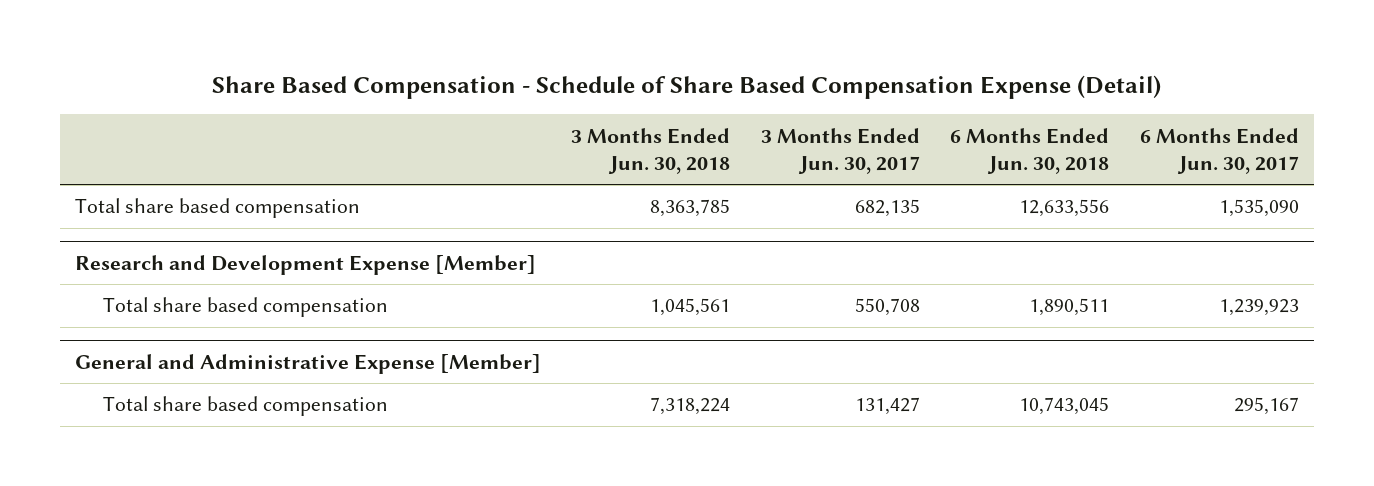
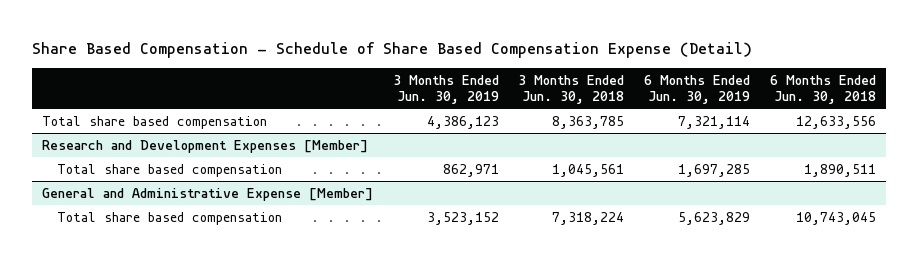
- | 3 Months Ended Jun. 30, 2018 | 3 Months Ended Jun. 30, 2017 | 6 Months Ended Jun. 30, 2018 | 6 Months Ended Jun. 30, 2017
+ | 3 Months Ended Jun. 30, 2019 | 3 Months Ended Jun. 30, 2018 | 6 Months Ended Jun. 30, 2019 | 6 Months Ended Jun. 30, 2018
- Research and Development Expense [Member]
+ Research and Development Expenses [Member]

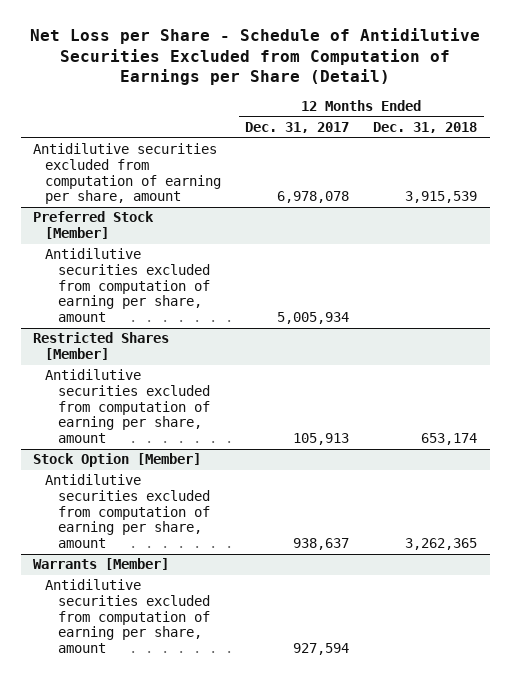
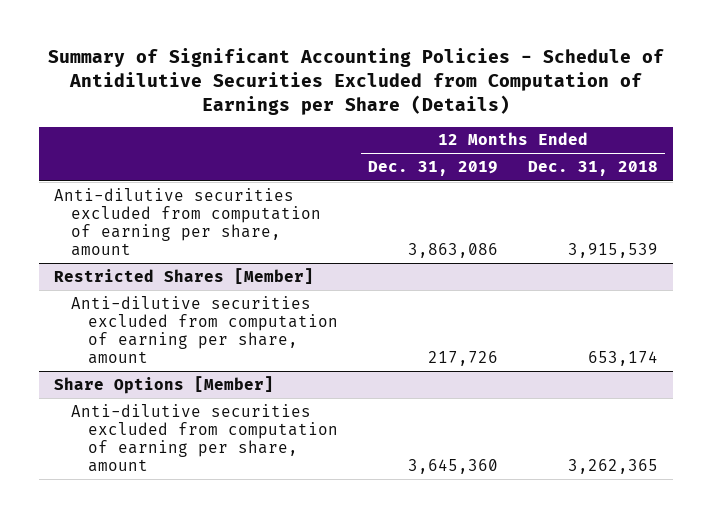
- Net Loss per Share - Schedule of Antidilutive Securities Excluded from Computation of Earnings per Share (Detail)
+ Summary of Significant Accounting Policies - Schedule of Antidilutive Securities Excluded from Computation of Earnings per Share (Details)
- | 12 Months Ended Dec. 31, 2017 | 12 Months Ended Dec. 31, 2018
+ | 12 Months Ended Dec. 31, 2019 | 12 Months Ended Dec. 31, 2018
- Antidilutive securities excluded from computation of earning per share, amount | 6,978,078 | 3,915,539
- Preferred Stock [Member]
- Antidilutive securities excluded from computation of earning per share, amount | 5,005,934 |
+ Anti-dilutive securities excluded from computation of earning per share, amount | 3,863,086 | 3,915,539
@ Restricted Shares [Member]
- Antidilutive securities excluded from computation of earning per share, amount | 105,913 | 653,174
- Stock Option [Member]
- Antidilutive securities excluded from computation of earning per share, amount | 938,637 | 3,262,365
- Warrants [Member]
- Antidilutive securities excluded from computation of earning per share, amount | 927,594 |
@ Restricted Shares [Member]
+ Anti-dilutive securities excluded from computation of earning per share, amount | 217,726 | 653,174
+ Share Options [Member]
+ Anti-dilutive securities excluded from computation of earning per share, amount | 3,645,360 | 3,262,365

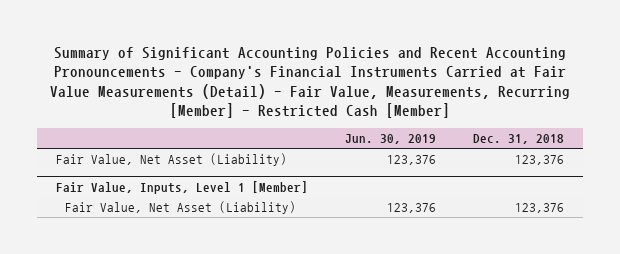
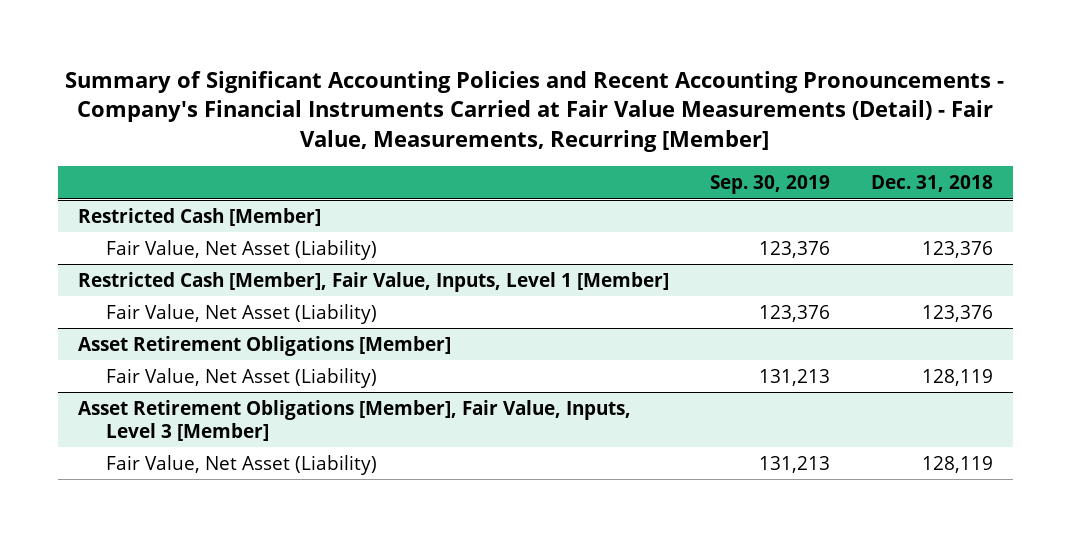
- Summary of Significant Accounting Policies and Recent Accounting Pronouncements - Company's Financial Instruments Carried at Fair Value Measurements (Detail) - Fair Value, Measurements, Recurring [Member] - Restricted Cash [Member]
+ Summary of Significant Accounting Policies and Recent Accounting Pronouncements - Company's Financial Instruments Carried at Fair Value Measurements (Detail) - Fair Value, Measurements, Recurring [Member]
- | Jun. 30, 2019 | Dec. 31, 2018
+ | Sep. 30, 2019 | Dec. 31, 2018
+ Restricted Cash [Member]
- Fair Value, Inputs, Level 1 [Member]
+ Restricted Cash [Member], Fair Value, Inputs, Level 1 [Member]
+ Asset Retirement Obligations [Member]
+ Fair Value, Net Asset (Liability) | 131,213 | 128,119
+ Asset Retirement Obligations [Member], Fair Value, Inputs, Level 3 [Member]
+ Fair Value, Net Asset (Liability) | 131,213 | 128,119

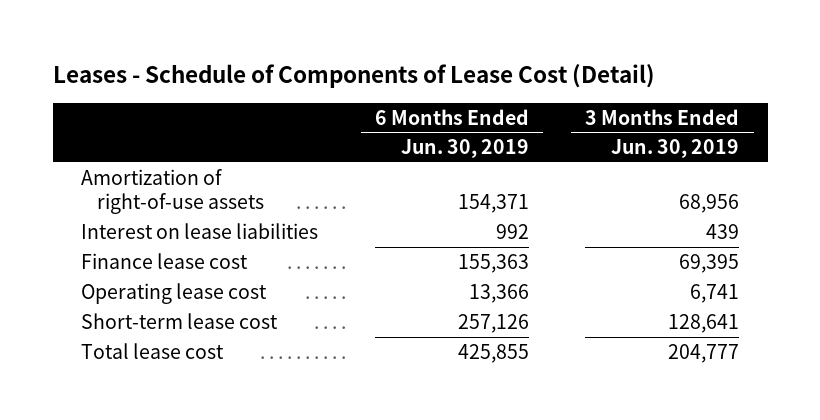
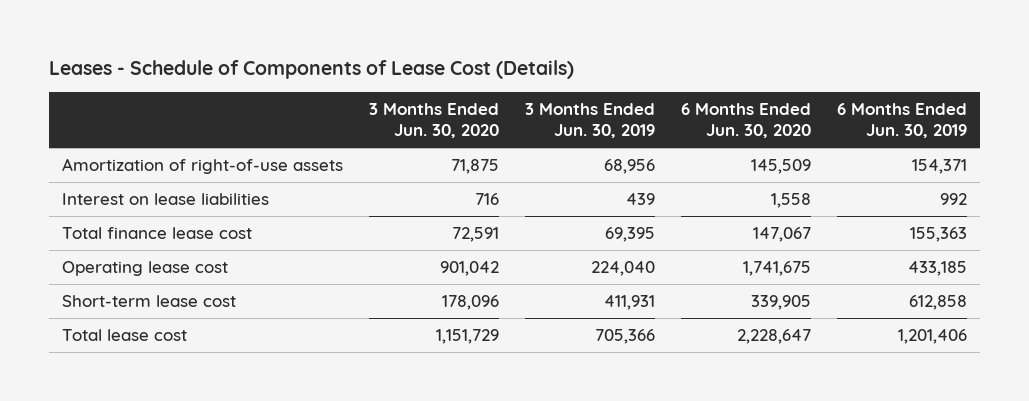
- Leases - Schedule of Components of Lease Cost (Detail)
+ Leases - Schedule of Components of Lease Cost (Details)
- | 6 Months Ended Jun. 30, 2019 | 3 Months Ended Jun. 30, 2019
+ | 3 Months Ended Jun. 30, 2020 | 3 Months Ended Jun. 30, 2019 | 6 Months Ended Jun. 30, 2020 | 6 Months Ended Jun. 30, 2019
- Finance lease cost | 155,363 | 69,395
- Operating lease cost | 13,366 | 6,741
- Short-term lease cost | 257,126 | 128,641
- Total lease cost | 425,855 | 204,777
+ Total finance lease cost | 72,591 | 69,395 | 147,067 | 155,363
+ Operating lease cost | 901,042 | 224,040 | 1,741,675 | 433,185
+ Short-term lease cost | 178,096 | 411,931 | 339,905 | 612,858
+ Total lease cost | 1,151,729 | 705,366 | 2,228,647 | 1,201,406

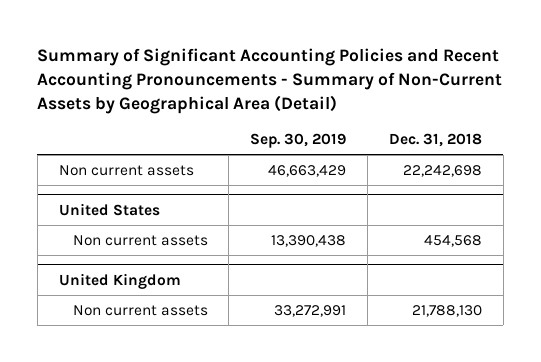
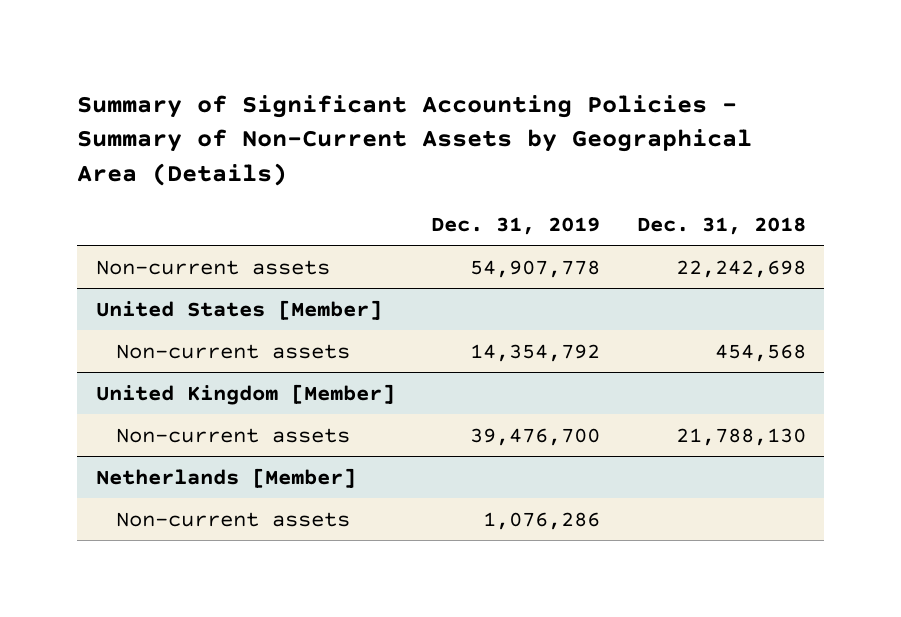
- Summary of Significant Accounting Policies and Recent Accounting Pronouncements - Summary of Non-Current Assets by Geographical Area (Detail)
+ Summary of Significant Accounting Policies - Summary of Non-Current Assets by Geographical Area (Details)
- | Sep. 30, 2019 | Dec. 31, 2018
+ | Dec. 31, 2019 | Dec. 31, 2018
- Non current assets | 46,663,429 | 22,242,698
- United States
- Non current assets | 13,390,438 | 454,568
- United Kingdom
- Non current assets | 33,272,991 | 21,788,130
+ Non-current assets | 54,907,778 | 22,242,698
+ United States [Member]
+ Non-current assets | 14,354,792 | 454,568
+ United Kingdom [Member]
+ Non-current assets | 39,476,700 | 21,788,130
+ Netherlands [Member]
+ Non-current assets | 1,076,286 |

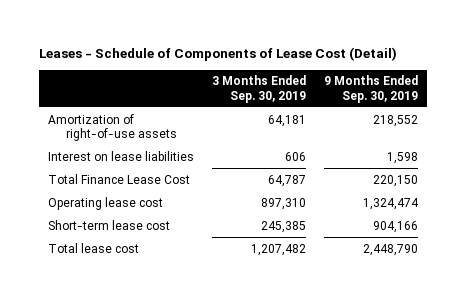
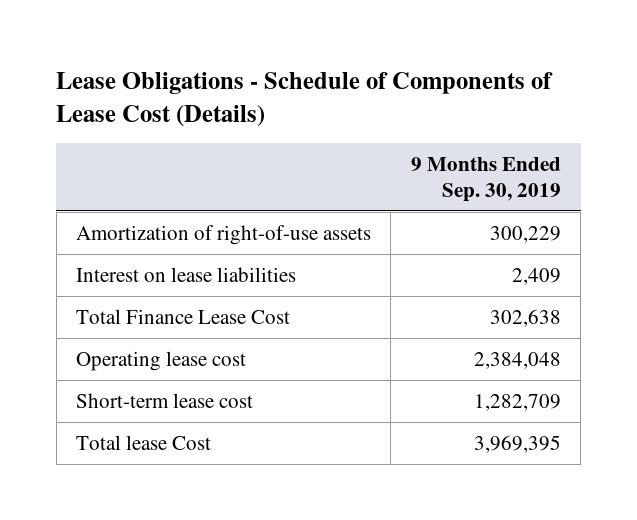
- Leases - Schedule of Components of Lease Cost (Detail)
+ Lease Obligations - Schedule of Components of Lease Cost (Details)
- | 3 Months Ended Sep. 30, 2019 | 9 Months Ended Sep. 30, 2019
+ | 9 Months Ended Sep. 30, 2019
- Amortization of right-of-use assets | 64,181 | 218,552
- Interest on lease liabilities | 606 | 1,598
- Total Finance Lease Cost | 64,787 | 220,150
- Operating lease cost | 897,310 | 1,324,474
- Short-term lease cost | 245,385 | 904,166
- Total lease cost | 1,207,482 | 2,448,790
+ Amortization of right-of-use assets | 300,229
+ Interest on lease liabilities | 2,409
+ Total Finance Lease Cost | 302,638
+ Operating lease cost | 2,384,048
+ Short-term lease cost | 1,282,709
+ Total lease Cost | 3,969,395

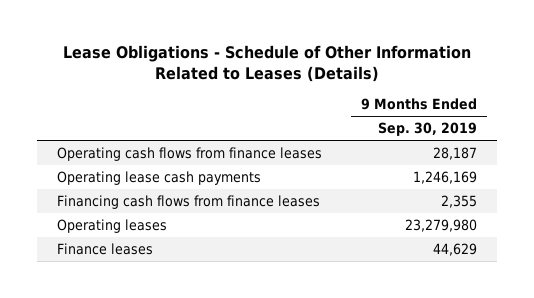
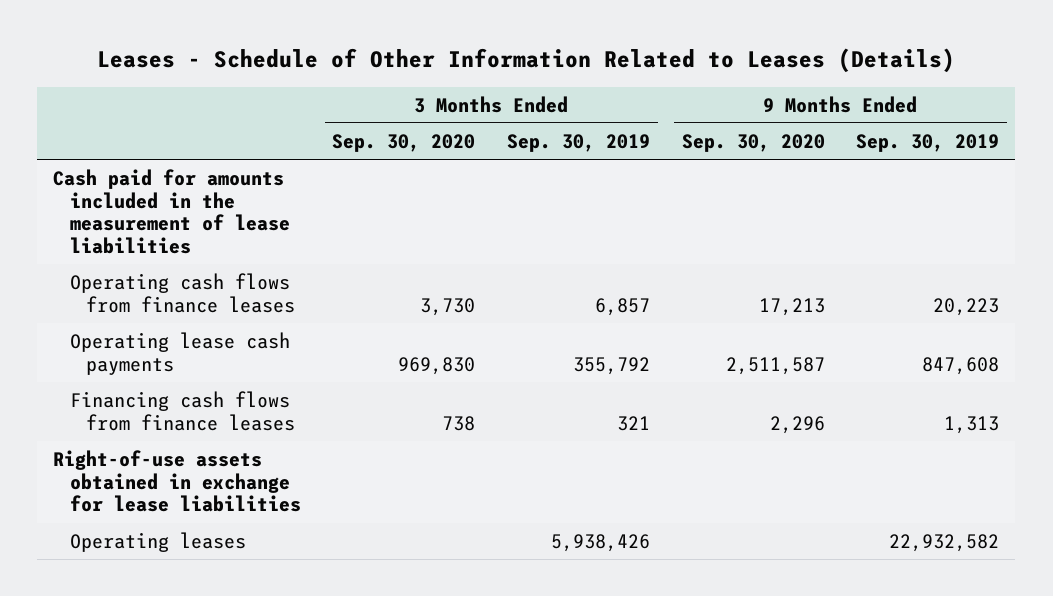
- Lease Obligations - Schedule of Other Information Related to Leases (Details)
+ Leases - Schedule of Other Information Related to Leases (Details)
- | 9 Months Ended Sep. 30, 2019
+ | 3 Months Ended Sep. 30, 2020 | 3 Months Ended Sep. 30, 2019 | 9 Months Ended Sep. 30, 2020 | 9 Months Ended Sep. 30, 2019
- Operating cash flows from finance leases | 28,187
- Operating lease cash payments | 1,246,169
- Financing cash flows from finance leases | 2,355
- Operating leases | 23,279,980
- Finance leases | 44,629
+ Cash paid for amounts included in the measurement of lease liabilities
+ Operating cash flows from finance leases | 3,730 | 6,857 | 17,213 | 20,223
+ Operating lease cash payments | 969,830 | 355,792 | 2,511,587 | 847,608
+ Financing cash flows from finance leases | 738 | 321 | 2,296 | 1,313
+ Right-of-use assets obtained in exchange for lease liabilities
+ Operating leases | | 5,938,426 | | 22,932,582

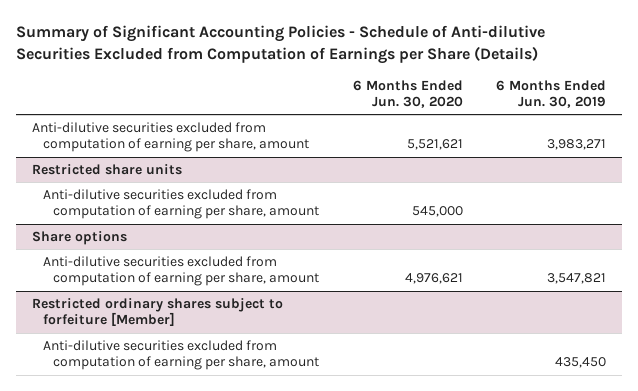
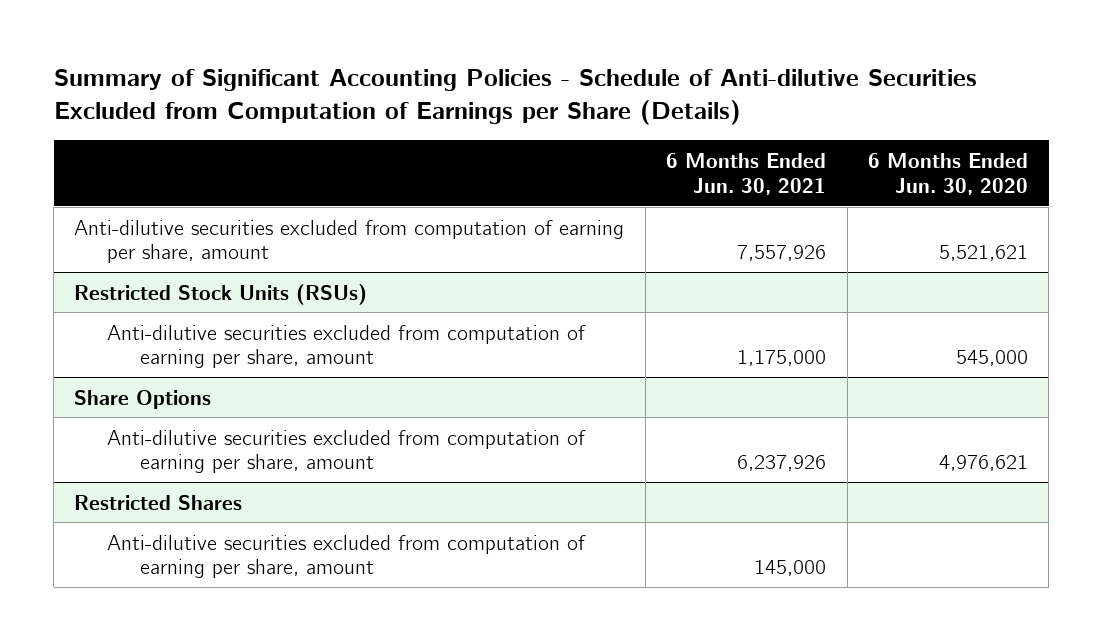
- | 6 Months Ended Jun. 30, 2020 | 6 Months Ended Jun. 30, 2019
+ | 6 Months Ended Jun. 30, 2021 | 6 Months Ended Jun. 30, 2020
- Restricted share units
+ Restricted Stock Units (RSUs)
- Share options
+ Share Options
- Restricted ordinary shares subject to forfeiture [Member]
+ Restricted Shares

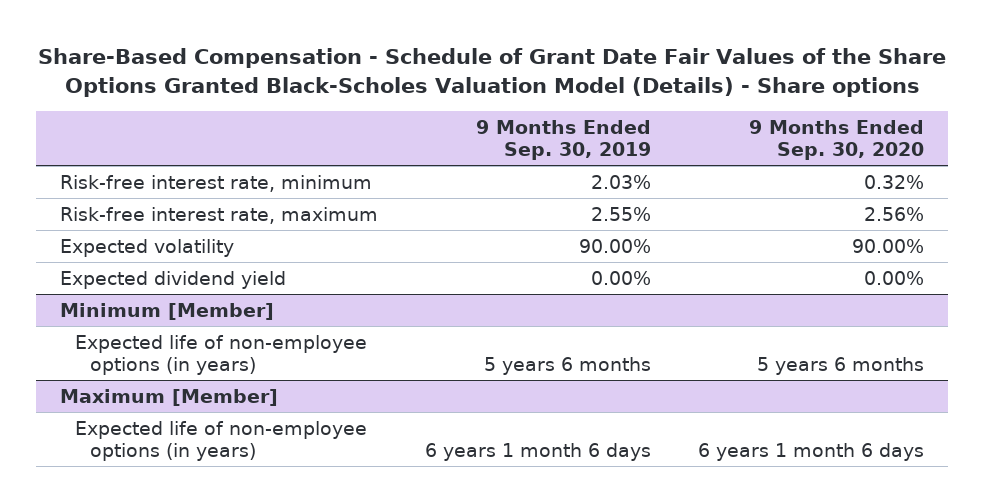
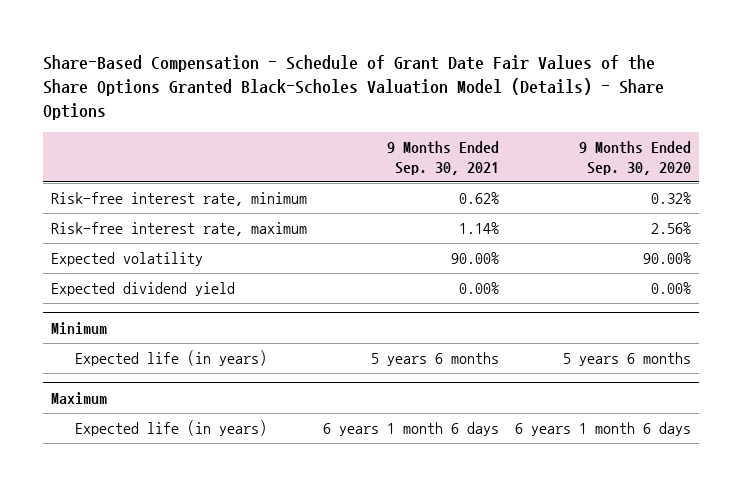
- Share-Based Compensation - Schedule of Grant Date Fair Values of the Share Options Granted Black-Scholes Valuation Model (Details) - Share options
+ Share-Based Compensation - Schedule of Grant Date Fair Values of the Share Options Granted Black-Scholes Valuation Model (Details) - Share Options
- | 9 Months Ended Sep. 30, 2019 | 9 Months Ended Sep. 30, 2020
+ | 9 Months Ended Sep. 30, 2021 | 9 Months Ended Sep. 30, 2020
- Minimum [Member]
- Expected life of non-employee options (in years) | 5 years 6 months | 5 years 6 months
- Maximum [Member]
- Expected life of non-employee options (in years) | 6 years 1 month 6 days | 6 years 1 month 6 days
+ Minimum
+ Expected life (in years) | 5 years 6 months | 5 years 6 months
+ Maximum
+ Expected life (in years) | 6 years 1 month 6 days | 6 years 1 month 6 days

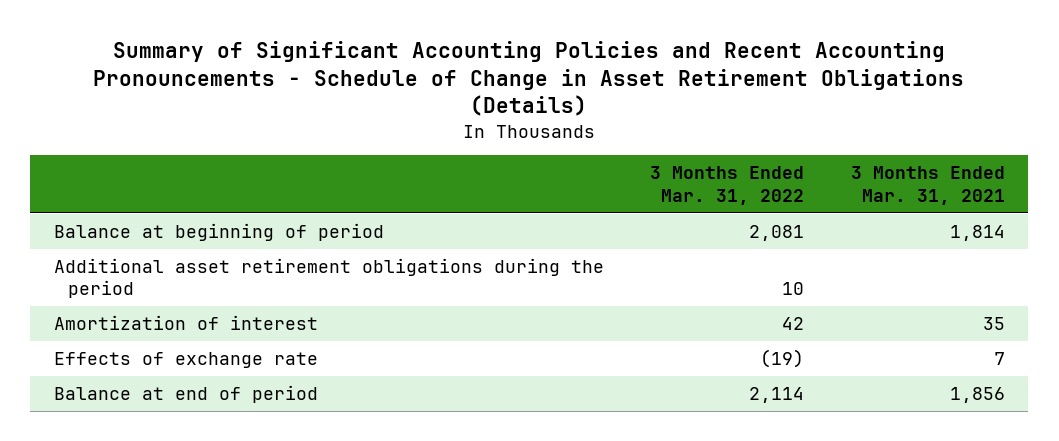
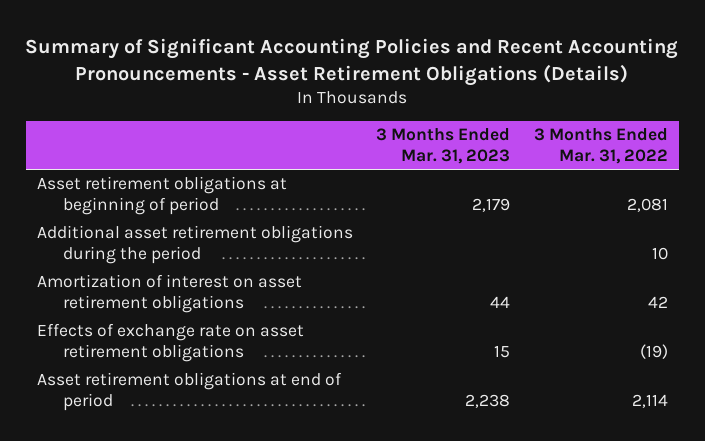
- Summary of Significant Accounting Policies and Recent Accounting Pronouncements - Schedule of Change in Asset Retirement Obligations (Details)
+ Summary of Significant Accounting Policies and Recent Accounting Pronouncements - Asset Retirement Obligations (Details)
- | 3 Months Ended Mar. 31, 2022 | 3 Months Ended Mar. 31, 2021
+ | 3 Months Ended Mar. 31, 2023 | 3 Months Ended Mar. 31, 2022
- Balance at beginning of period | 2,081 | 1,814
+ Asset retirement obligations at beginning of period | 2,179 | 2,081
- Amortization of interest | 42 | 35
- Effects of exchange rate | (19) | 7
- Balance at end of period | 2,114 | 1,856
+ Amortization of interest on asset retirement obligations | 44 | 42
+ Effects of exchange rate on asset retirement obligations | 15 | (19)
+ Asset retirement obligations at end of period | 2,238 | 2,114

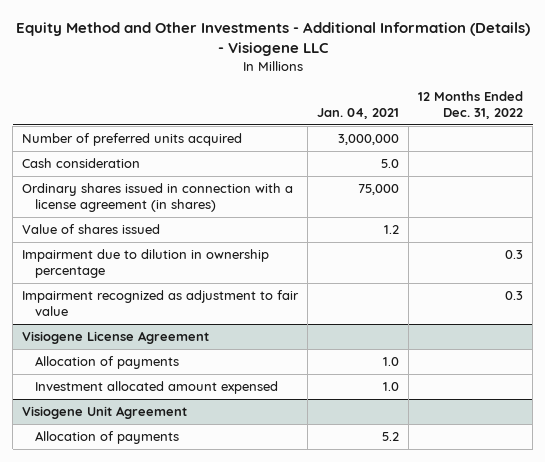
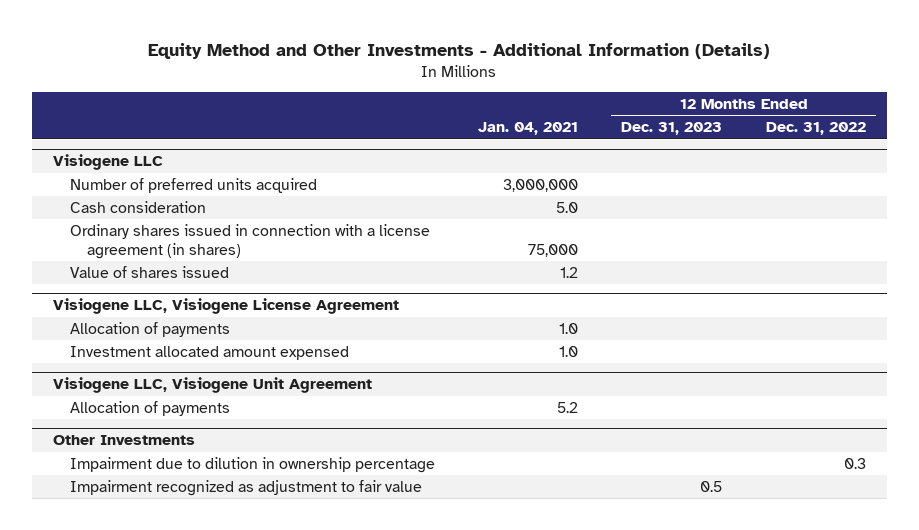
- Equity Method and Other Investments - Additional Information (Details) - Visiogene LLC
+ Equity Method and Other Investments - Additional Information (Details)
- | Jan. 04, 2021 | 12 Months Ended Dec. 31, 2022
+ | Jan. 04, 2021 | 12 Months Ended Dec. 31, 2023 | 12 Months Ended Dec. 31, 2022
+ Visiogene LLC
- Impairment due to dilution in ownership percentage | | 0.3
- Impairment recognized as adjustment to fair value | | 0.3
- Visiogene License Agreement
+ Visiogene LLC, Visiogene License Agreement
- Visiogene Unit Agreement
+ Visiogene LLC, Visiogene Unit Agreement
+ Other Investments
+ Impairment due to dilution in ownership percentage | | | 0.3
+ Impairment recognized as adjustment to fair value | | 0.5 |

